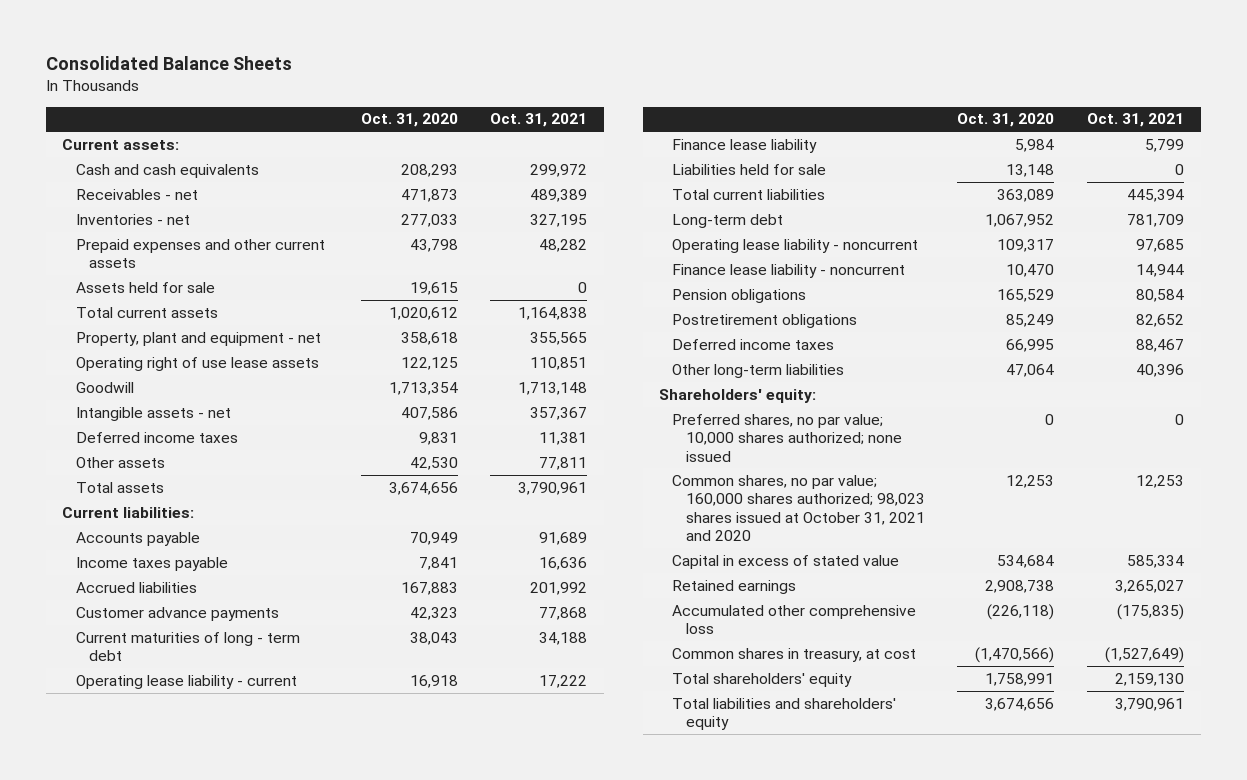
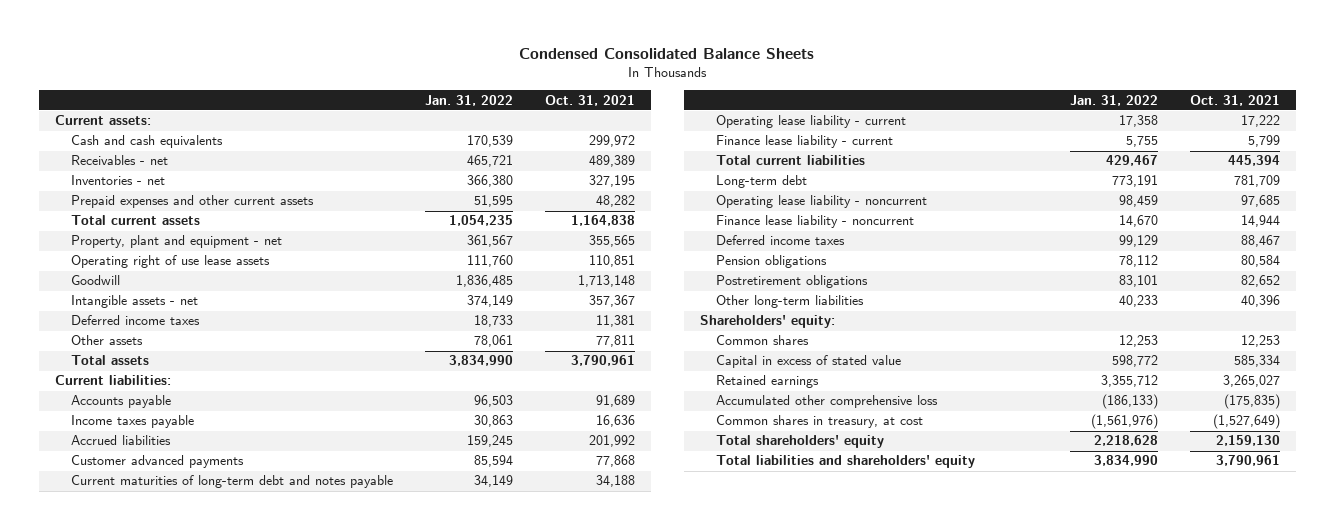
- Consolidated Balance Sheets
+ Condensed Consolidated Balance Sheets
- | Oct. 31, 2020 | Oct. 31, 2021
+ | Jan. 31, 2022 | Oct. 31, 2021
- Assets held for sale | 19,615 | 0
- Customer advance payments | 42,323 | 77,868
- Current maturities of long - term debt | 38,043 | 34,188
+ Customer advanced payments | 85,594 | 77,868
+ Current maturities of long-term debt and notes payable | 34,149 | 34,188
- Finance lease liability | 5,984 | 5,799
- Liabilities held for sale | 13,148 | 0
+ Finance lease liability - current | 5,755 | 5,799
moved up: Deferred income taxes | 99,129 | 88,467
- Preferred shares, no par value; 10,000 shares authorized; none issued | 0 | 0
- Common shares, no par value; 160,000 shares authorized; 98,023 shares issued at October 31, 2021 and 2020 | 12,253 | 12,253
+ Common shares | 12,253 | 12,253

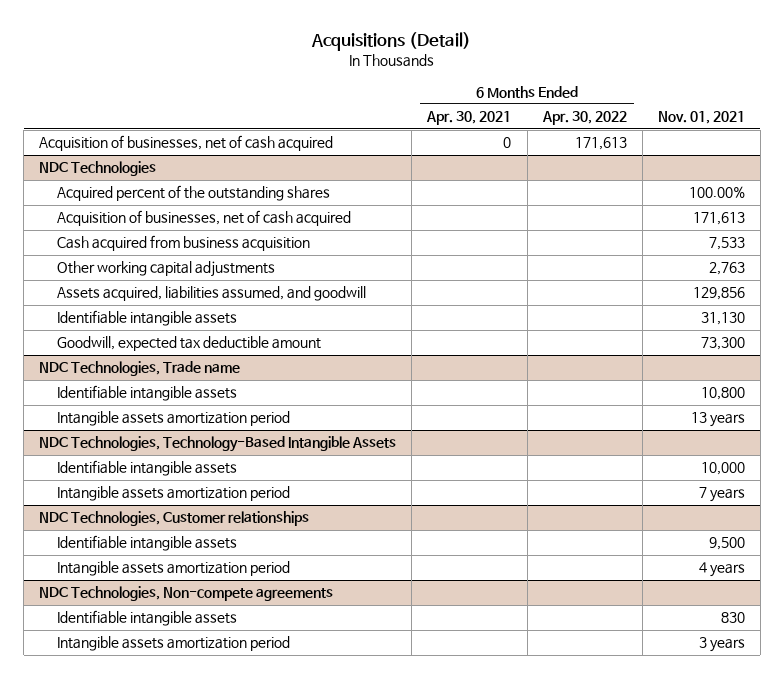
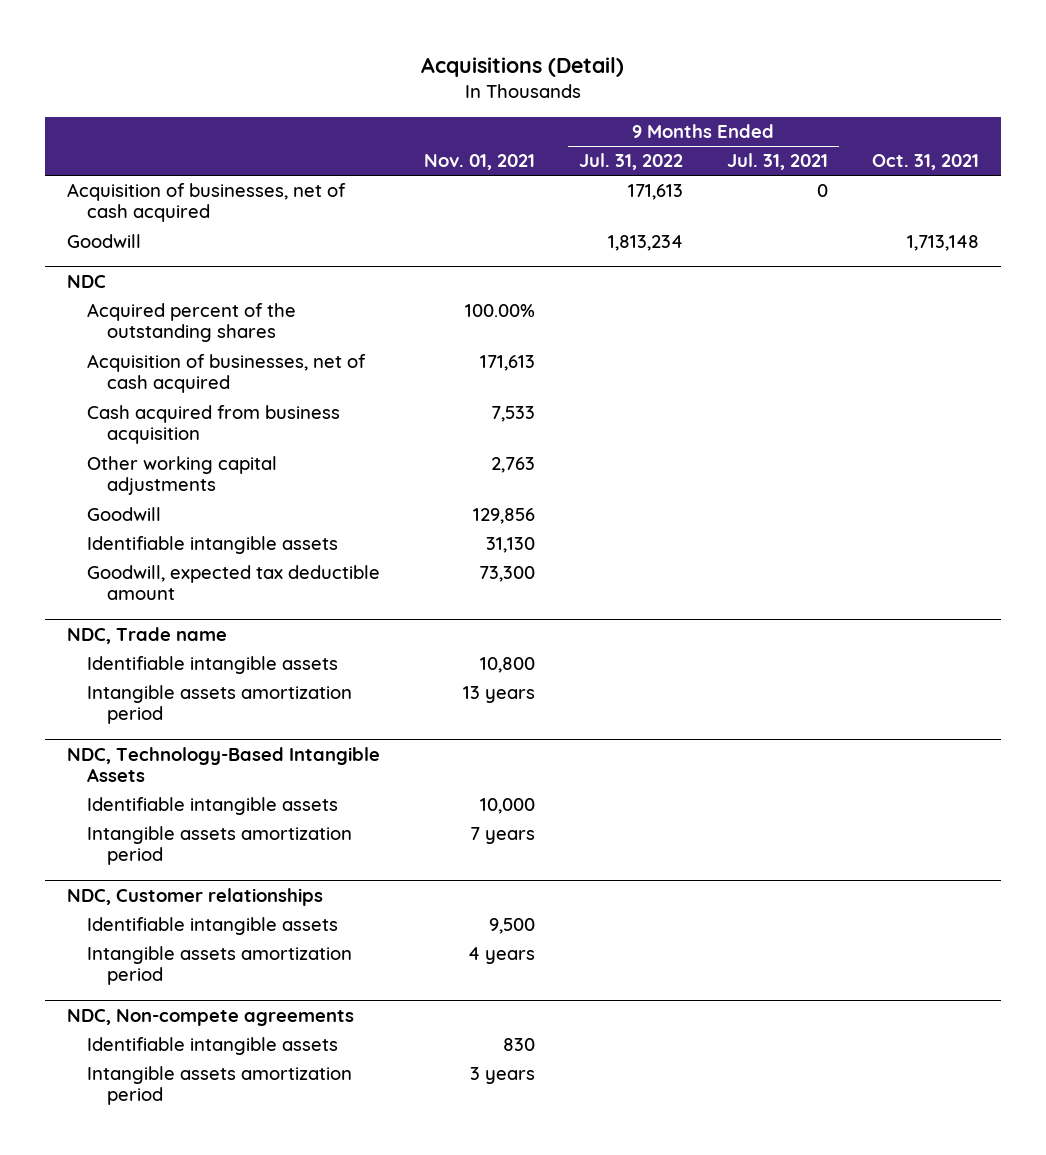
- | 6 Months Ended Apr. 30, 2021 | 6 Months Ended Apr. 30, 2022 | Nov. 01, 2021
+ | Nov. 01, 2021 | 9 Months Ended Jul. 31, 2022 | 9 Months Ended Jul. 31, 2021 | Oct. 31, 2021
- NDC Technologies
+ Goodwill | | 1,813,234 | | 1,713,148
+ NDC
- Assets acquired, liabilities assumed, and goodwill | | | 129,856
+ Goodwill | 129,856 | | |
- NDC Technologies, Trade name
+ NDC, Trade name
- NDC Technologies, Technology-Based Intangible Assets
+ NDC, Technology-Based Intangible Assets
- NDC Technologies, Customer relationships
+ NDC, Customer relationships
- NDC Technologies, Non-compete agreements
+ NDC, Non-compete agreements

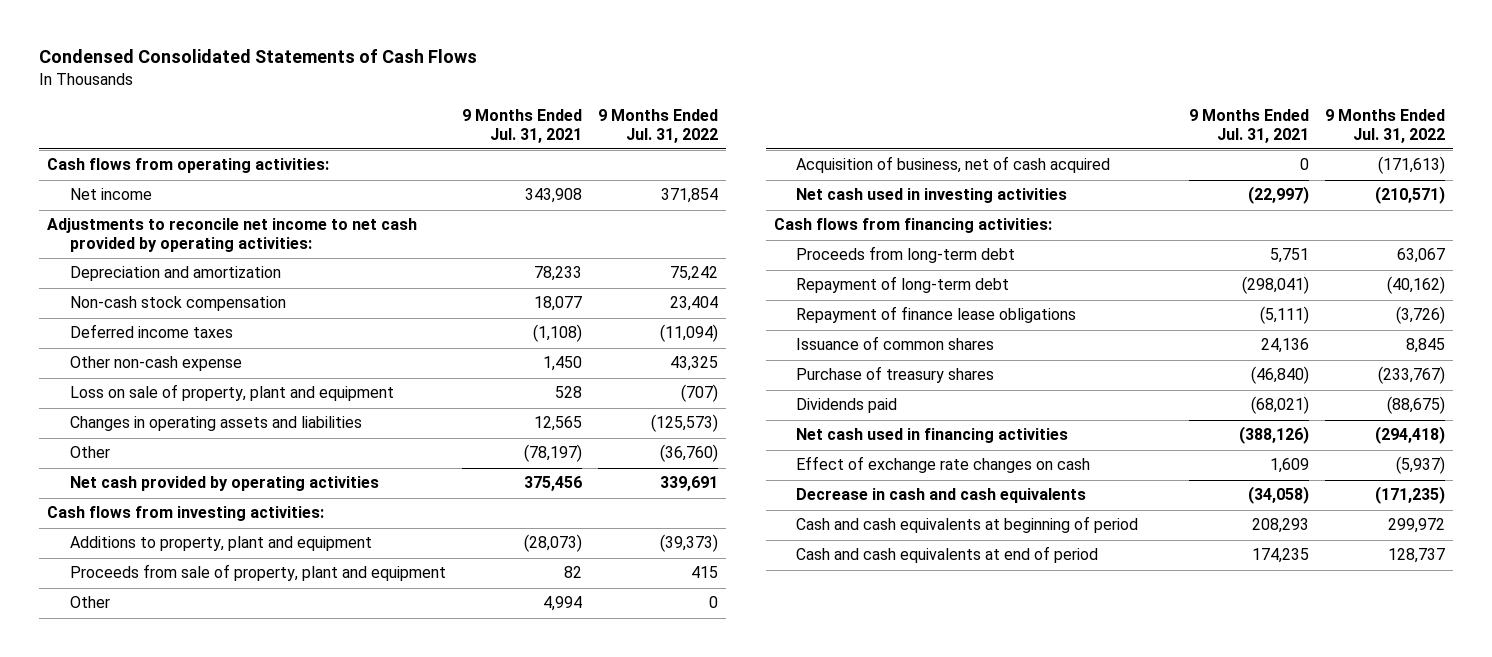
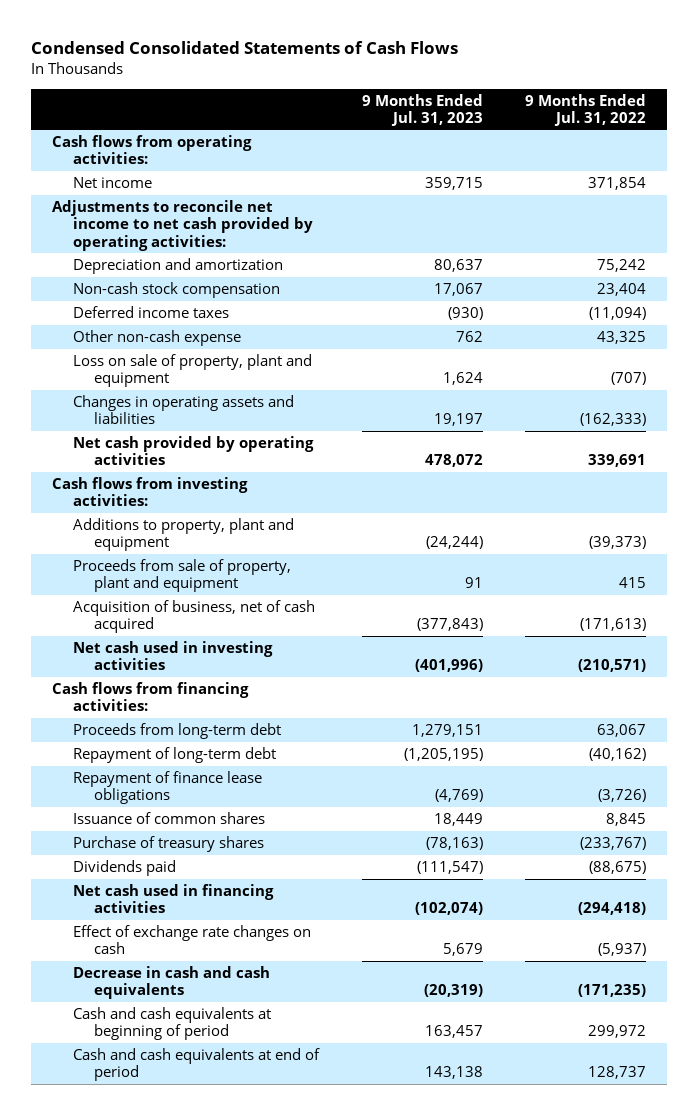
- | 9 Months Ended Jul. 31, 2021 | 9 Months Ended Jul. 31, 2022
+ | 9 Months Ended Jul. 31, 2023 | 9 Months Ended Jul. 31, 2022
- Changes in operating assets and liabilities | 12,565 | (125,573)
- Other | (78,197) | (36,760)
+ Changes in operating assets and liabilities | 19,197 | (162,333)
- Other | 4,994 | 0

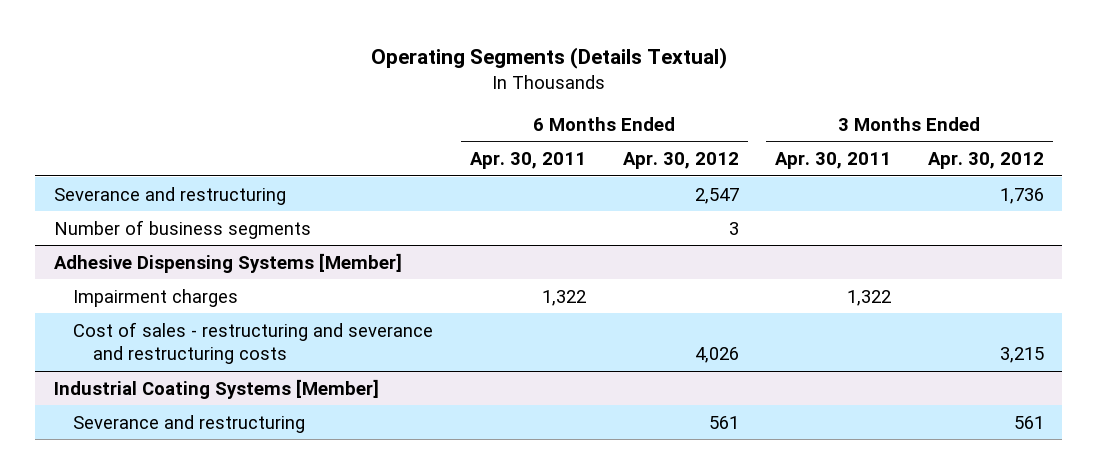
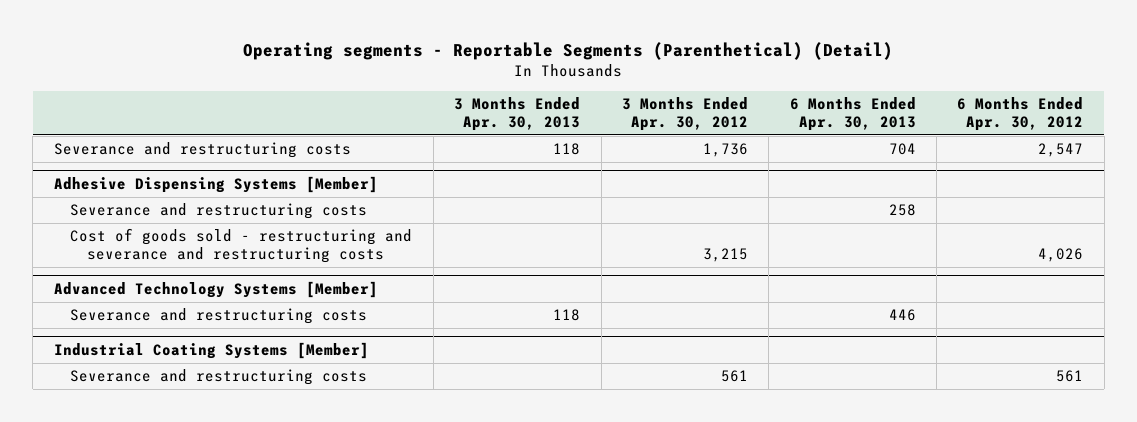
- Operating Segments (Details Textual)
+ Operating segments - Reportable Segments (Parenthetical) (Detail)
- | 6 Months Ended Apr. 30, 2011 | 6 Months Ended Apr. 30, 2012 | 3 Months Ended Apr. 30, 2011 | 3 Months Ended Apr. 30, 2012
+ | 3 Months Ended Apr. 30, 2013 | 3 Months Ended Apr. 30, 2012 | 6 Months Ended Apr. 30, 2013 | 6 Months Ended Apr. 30, 2012
- Severance and restructuring | | 2,547 | | 1,736
- Number of business segments | | 3 | |
+ Severance and restructuring costs | 118 | 1,736 | 704 | 2,547
@ Adhesive Dispensing Systems [Member]
- Impairment charges | 1,322 | | 1,322 |
- Cost of sales - restructuring and severance and restructuring costs | | 4,026 | | 3,215
+ Severance and restructuring costs | | | 258 |
+ Cost of goods sold - restructuring and severance and restructuring costs | | 3,215 | | 4,026
+ Advanced Technology Systems [Member]
+ Severance and restructuring costs | 118 | | 446 |
@ Industrial Coating Systems [Member]
- Severance and restructuring | | 561 | | 561
+ Severance and restructuring costs | | 561 | | 561

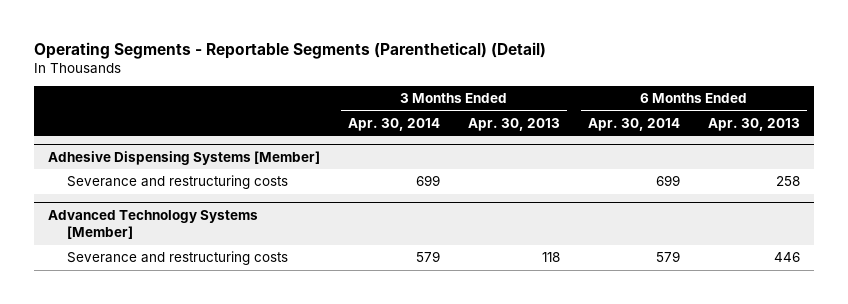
- Operating segments - Reportable Segments (Parenthetical) (Detail)
+ Operating Segments - Reportable Segments (Parenthetical) (Detail)
- | 3 Months Ended Apr. 30, 2013 | 3 Months Ended Apr. 30, 2012 | 6 Months Ended Apr. 30, 2013 | 6 Months Ended Apr. 30, 2012
+ | 3 Months Ended Apr. 30, 2014 | 3 Months Ended Apr. 30, 2013 | 6 Months Ended Apr. 30, 2014 | 6 Months Ended Apr. 30, 2013
- Severance and restructuring costs | 118 | 1,736 | 704 | 2,547
@ Adhesive Dispensing Systems [Member]
- Cost of goods sold - restructuring and severance and restructuring costs | | 3,215 | | 4,026
- Industrial Coating Systems [Member]
- Severance and restructuring costs | | 561 | | 561

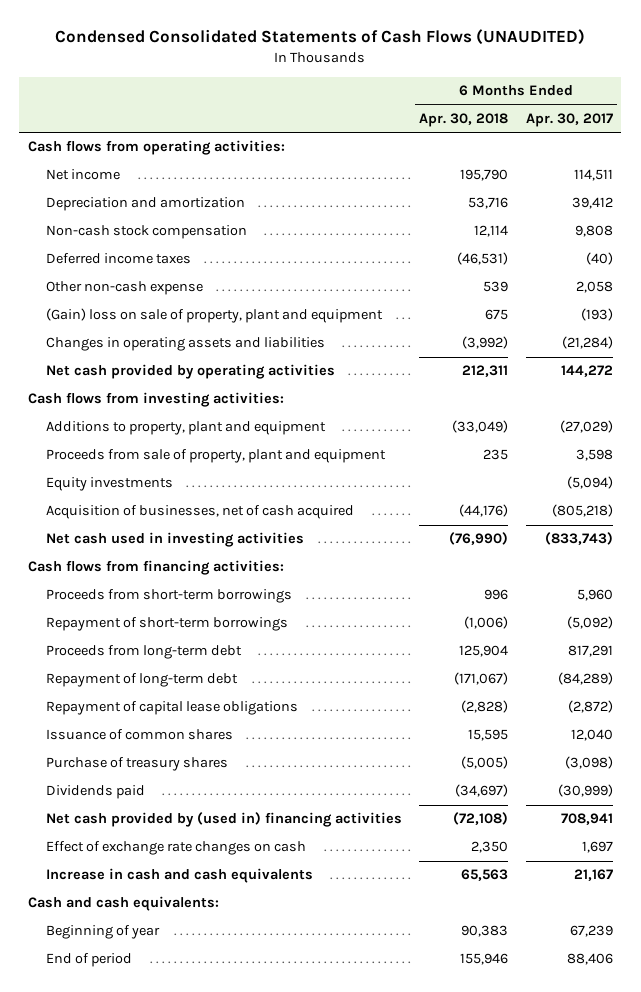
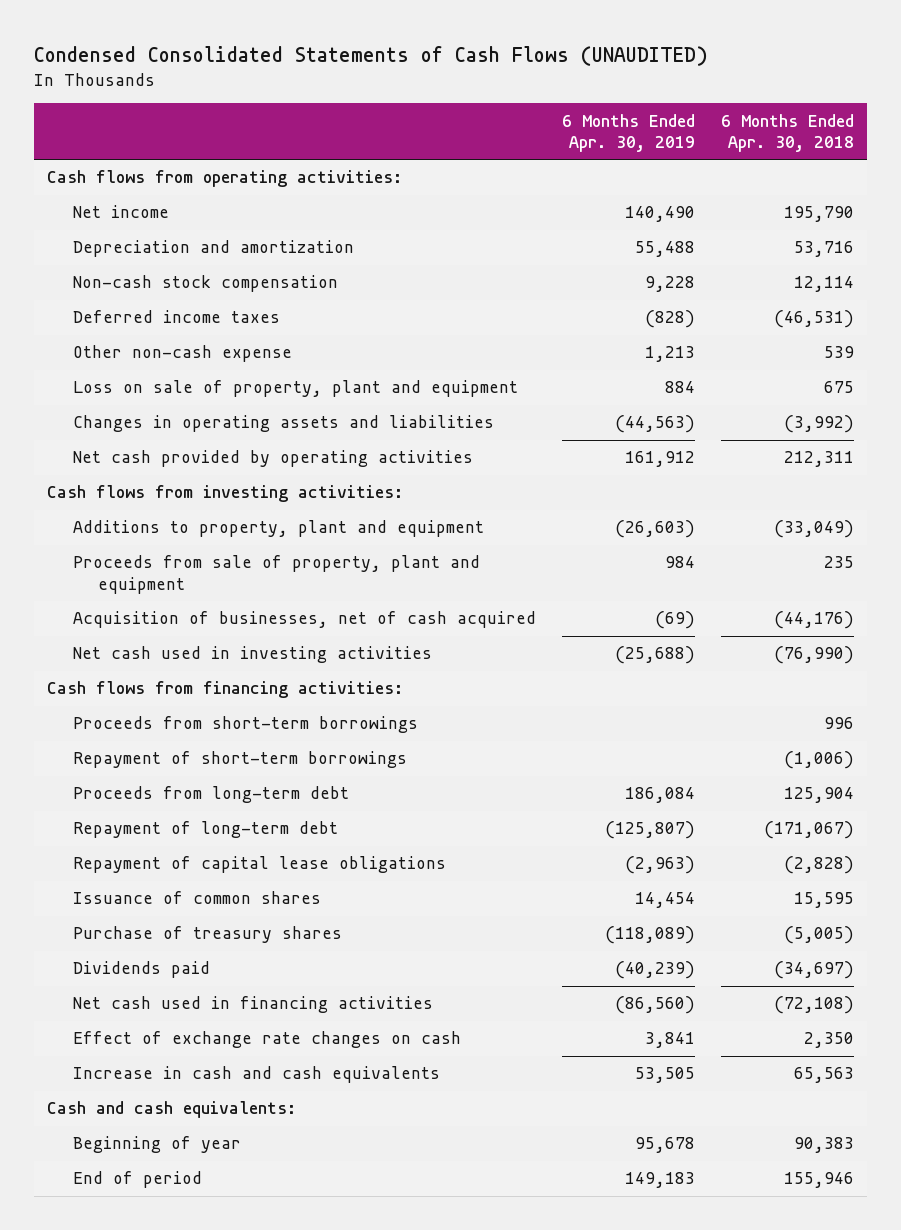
- | 6 Months Ended Apr. 30, 2018 | 6 Months Ended Apr. 30, 2017
+ | 6 Months Ended Apr. 30, 2019 | 6 Months Ended Apr. 30, 2018
- (Gain) loss on sale of property, plant and equipment | 675 | (193)
+ Loss on sale of property, plant and equipment | 884 | 675
- Equity investments | | (5,094)
- Net cash provided by (used in) financing activities | (72,108) | 708,941
+ Net cash used in financing activities | (86,560) | (72,108)

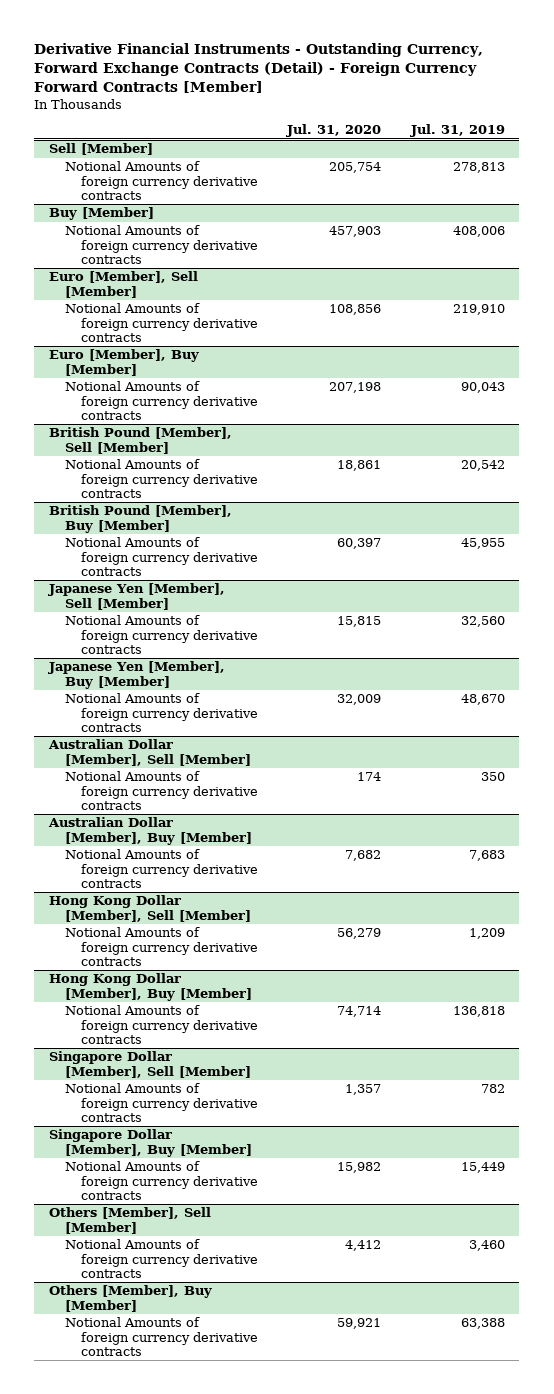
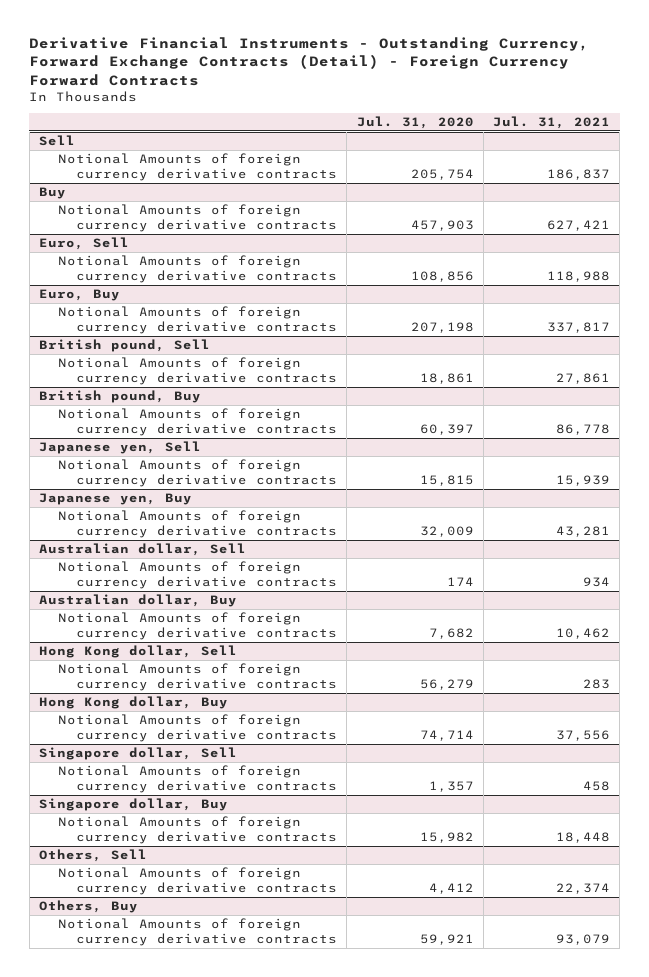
- Derivative Financial Instruments - Outstanding Currency, Forward Exchange Contracts (Detail) - Foreign Currency Forward Contracts [Member]
+ Derivative Financial Instruments - Outstanding Currency, Forward Exchange Contracts (Detail) - Foreign Currency Forward Contracts
- | Jul. 31, 2020 | Jul. 31, 2019
+ | Jul. 31, 2020 | Jul. 31, 2021
- Sell [Member]
+ Sell
- Buy [Member]
+ Buy
- Euro [Member], Sell [Member]
+ Euro, Sell
- Euro [Member], Buy [Member]
+ Euro, Buy
- British Pound [Member], Sell [Member]
+ British pound, Sell
- British Pound [Member], Buy [Member]
+ British pound, Buy
- Japanese Yen [Member], Sell [Member]
+ Japanese yen, Sell
- Japanese Yen [Member], Buy [Member]
+ Japanese yen, Buy
- Australian Dollar [Member], Sell [Member]
+ Australian dollar, Sell
- Australian Dollar [Member], Buy [Member]
+ Australian dollar, Buy
- Hong Kong Dollar [Member], Sell [Member]
+ Hong Kong dollar, Sell
- Hong Kong Dollar [Member], Buy [Member]
+ Hong Kong dollar, Buy
- Singapore Dollar [Member], Sell [Member]
+ Singapore dollar, Sell
- Singapore Dollar [Member], Buy [Member]
+ Singapore dollar, Buy
- Others [Member], Sell [Member]
+ Others, Sell
- Others [Member], Buy [Member]
+ Others, Buy

